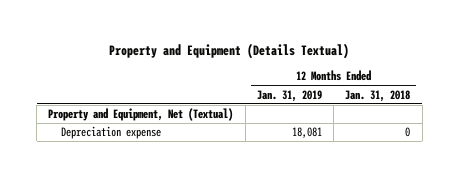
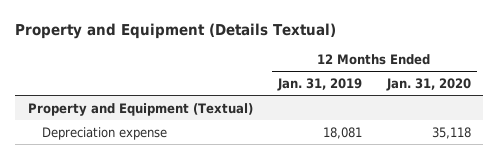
- | 12 Months Ended Jan. 31, 2019 | 12 Months Ended Jan. 31, 2018
+ | 12 Months Ended Jan. 31, 2019 | 12 Months Ended Jan. 31, 2020
- Property and Equipment, Net (Textual)
+ Property and Equipment (Textual)

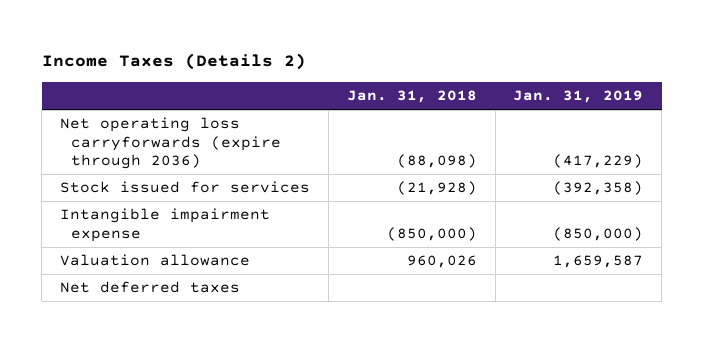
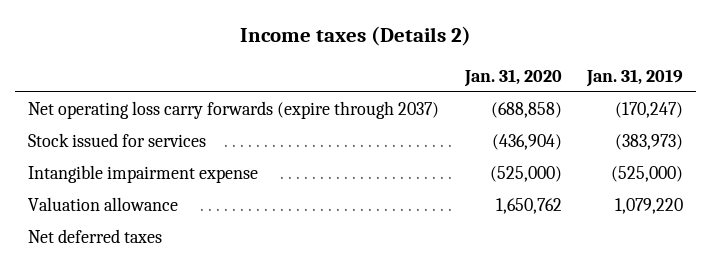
- Income Taxes (Details 2)
+ Income taxes (Details 2)
- | Jan. 31, 2018 | Jan. 31, 2019
+ | Jan. 31, 2020 | Jan. 31, 2019
- Net operating loss carryforwards (expire through 2036) | (88,098) | (417,229)
- Stock issued for services | (21,928) | (392,358)
- Intangible impairment expense | (850,000) | (850,000)
- Valuation allowance | 960,026 | 1,659,587
+ Net operating loss carry forwards (expire through 2037) | (688,858) | (170,247)
+ Stock issued for services | (436,904) | (383,973)
+ Intangible impairment expense | (525,000) | (525,000)
+ Valuation allowance | 1,650,762 | 1,079,220

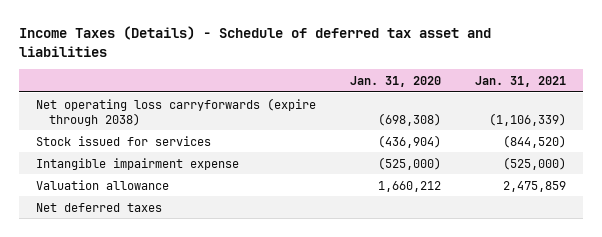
- Income taxes (Details 2)
+ Income Taxes (Details) - Schedule of deferred tax asset and liabilities
- | Jan. 31, 2020 | Jan. 31, 2019
+ | Jan. 31, 2020 | Jan. 31, 2021
- Net operating loss carry forwards (expire through 2037) | (688,858) | (170,247)
+ Net operating loss carryforwards (expire through 2038) | (698,308) | (1,106,339)
- Valuation allowance | 1,650,762 | 1,079,220
+ Valuation allowance | 1,660,212 | 2,475,859

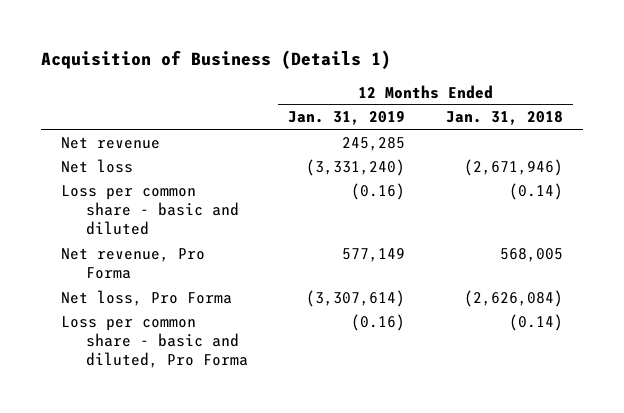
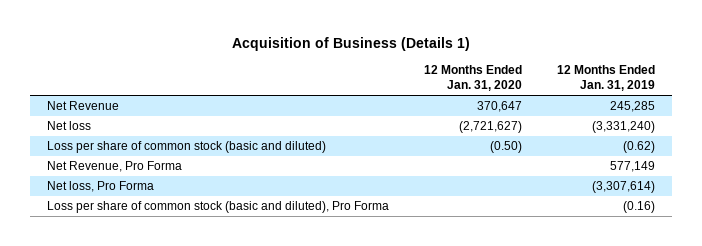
- | 12 Months Ended Jan. 31, 2019 | 12 Months Ended Jan. 31, 2018
+ | 12 Months Ended Jan. 31, 2020 | 12 Months Ended Jan. 31, 2019
- Net revenue | 245,285 |
+ Net Revenue | 370,647 | 245,285
- Loss per common share - basic and diluted | (0.16) | (0.14)
- Net revenue, Pro Forma | 577,149 | 568,005
+ Loss per share of common stock (basic and diluted) | (0.50) | (0.62)
+ Net Revenue, Pro Forma | | 577,149
- Loss per common share - basic and diluted, Pro Forma | (0.16) | (0.14)
+ Loss per share of common stock (basic and diluted), Pro Forma | | (0.16)

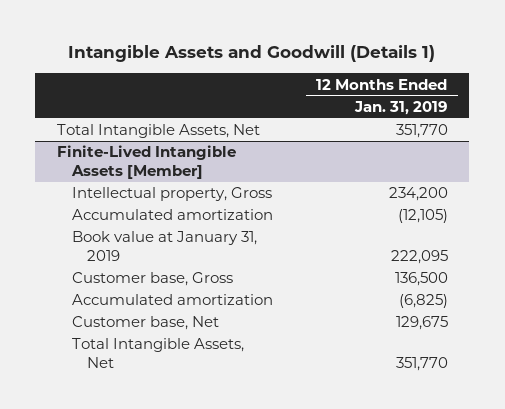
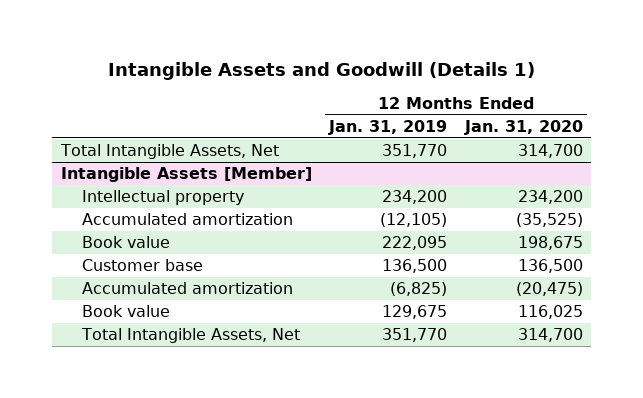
- | 12 Months Ended Jan. 31, 2019
+ | 12 Months Ended Jan. 31, 2019 | 12 Months Ended Jan. 31, 2020
- Finite-Lived Intangible Assets [Member]
- Intellectual property, Gross | 234,200
+ Intangible Assets [Member]
+ Intellectual property | 234,200 | 234,200
- Book value at January 31, 2019 | 222,095
- Customer base, Gross | 136,500
+ Book value | 222,095 | 198,675
+ Customer base | 136,500 | 136,500
- Customer base, Net | 129,675
+ Book value | 129,675 | 116,025

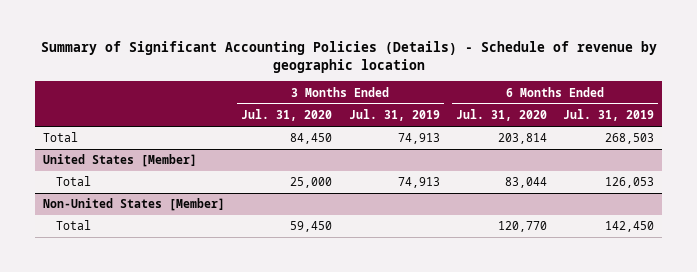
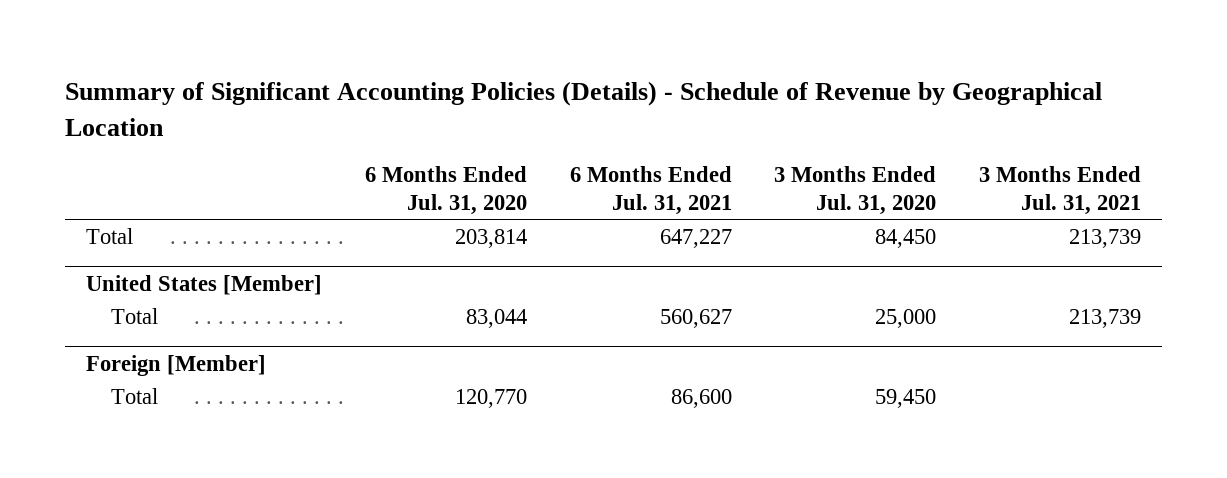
- Summary of Significant Accounting Policies (Details) - Schedule of revenue by geographic location
+ Summary of Significant Accounting Policies (Details) - Schedule of Revenue by Geographical Location
- | 3 Months Ended Jul. 31, 2020 | 3 Months Ended Jul. 31, 2019 | 6 Months Ended Jul. 31, 2020 | 6 Months Ended Jul. 31, 2019
+ | 6 Months Ended Jul. 31, 2020 | 6 Months Ended Jul. 31, 2021 | 3 Months Ended Jul. 31, 2020 | 3 Months Ended Jul. 31, 2021
- Non-United States [Member]
+ Foreign [Member]

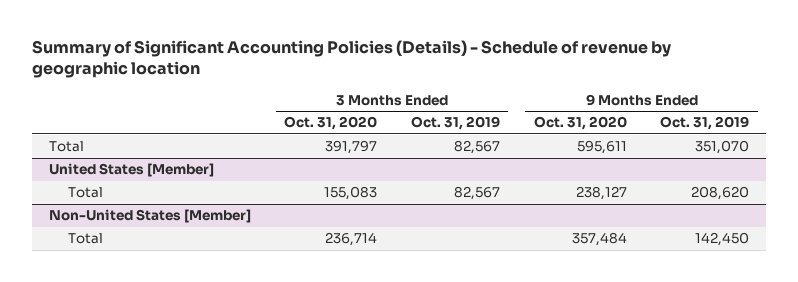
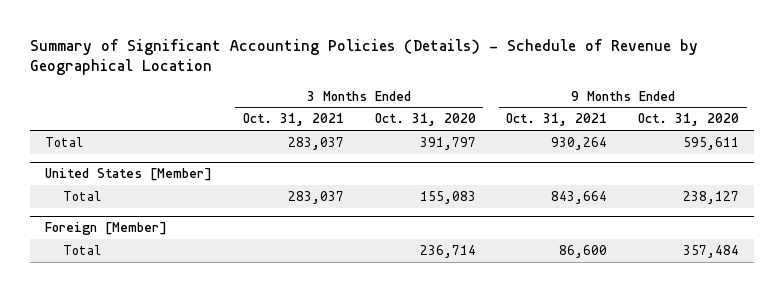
- Summary of Significant Accounting Policies (Details) - Schedule of revenue by geographic location
+ Summary of Significant Accounting Policies (Details) - Schedule of Revenue by Geographical Location
- | 3 Months Ended Oct. 31, 2020 | 3 Months Ended Oct. 31, 2019 | 9 Months Ended Oct. 31, 2020 | 9 Months Ended Oct. 31, 2019
+ | 3 Months Ended Oct. 31, 2021 | 3 Months Ended Oct. 31, 2020 | 9 Months Ended Oct. 31, 2021 | 9 Months Ended Oct. 31, 2020
- Non-United States [Member]
+ Foreign [Member]

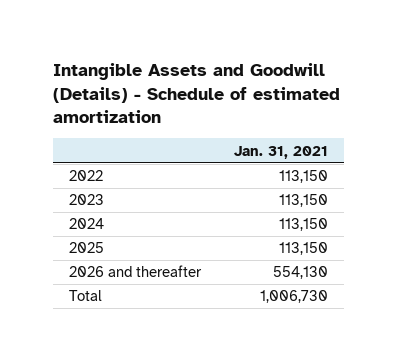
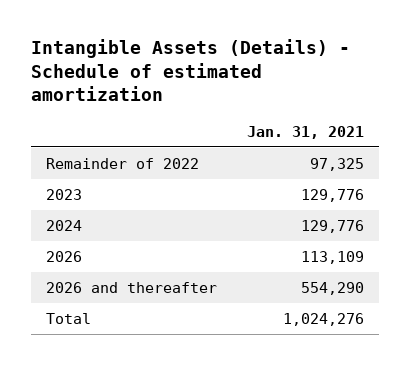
- Intangible Assets and Goodwill (Details) - Schedule of estimated amortization
+ Intangible Assets (Details) - Schedule of estimated amortization
- 2022 | 113,150
- 2023 | 113,150
- 2024 | 113,150
- 2025 | 113,150
- 2026 and thereafter | 554,130
- Total | 1,006,730
+ Remainder of 2022 | 97,325
+ 2023 | 129,776
+ 2024 | 129,776
+ 2026 | 113,109
+ 2026 and thereafter | 554,290
+ Total | 1,024,276

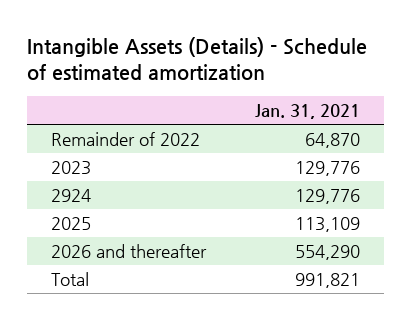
- Remainder of 2022 | 97,325
+ Remainder of 2022 | 64,870
- 2024 | 129,776
- 2026 | 113,109
+ 2924 | 129,776
+ 2025 | 113,109
- Total | 1,024,276
+ Total | 991,821

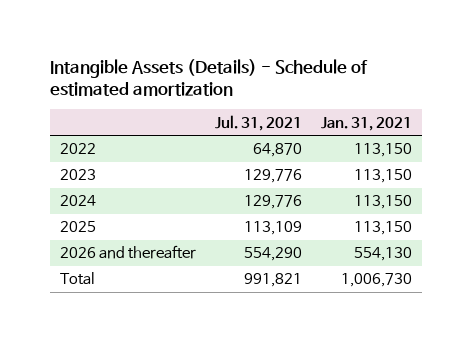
- | Jan. 31, 2021
+ | Jul. 31, 2021 | Jan. 31, 2021
- Remainder of 2022 | 64,870
- 2023 | 129,776
- 2924 | 129,776
- 2025 | 113,109
- 2026 and thereafter | 554,290
- Total | 991,821
+ 2022 | 64,870 | 113,150
+ 2023 | 129,776 | 113,150
+ 2024 | 129,776 | 113,150
+ 2025 | 113,109 | 113,150
+ 2026 and thereafter | 554,290 | 554,130
+ Total | 991,821 | 1,006,730

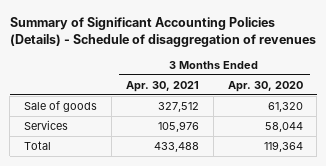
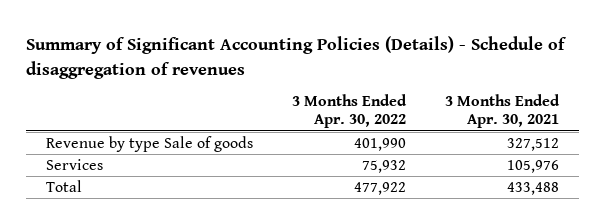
- | 3 Months Ended Apr. 30, 2021 | 3 Months Ended Apr. 30, 2020
+ | 3 Months Ended Apr. 30, 2022 | 3 Months Ended Apr. 30, 2021
- Sale of goods | 327,512 | 61,320
+ Revenue by type Sale of goods | 401,990 | 327,512

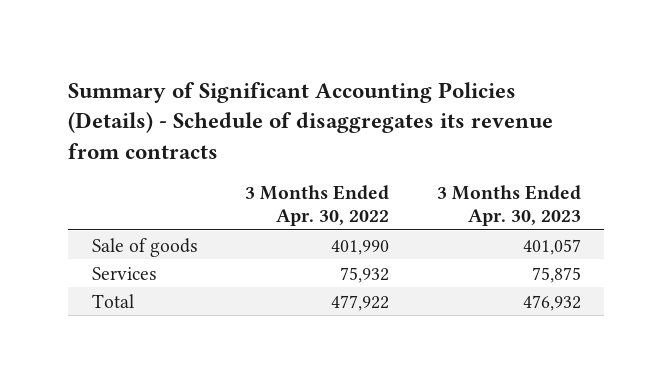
- Summary of Significant Accounting Policies (Details) - Schedule of disaggregation of revenues
+ Summary of Significant Accounting Policies (Details) - Schedule of disaggregates its revenue from contracts
- | 3 Months Ended Apr. 30, 2022 | 3 Months Ended Apr. 30, 2021
+ | 3 Months Ended Apr. 30, 2022 | 3 Months Ended Apr. 30, 2023
- Revenue by type Sale of goods | 401,990 | 327,512
+ Sale of goods | 401,990 | 401,057

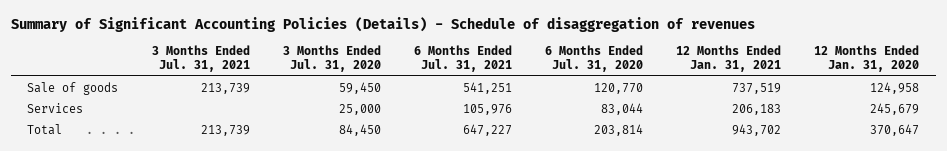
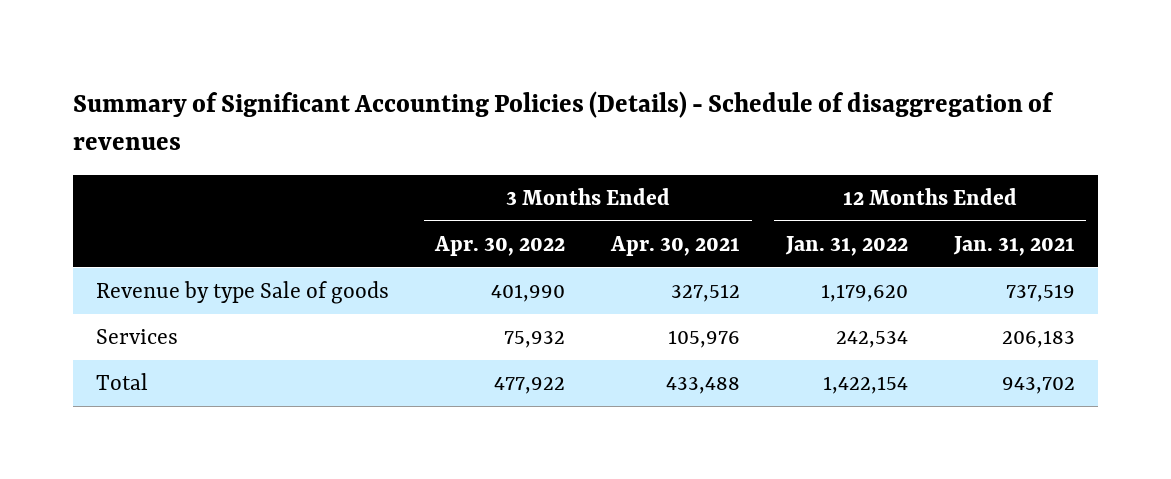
- | 3 Months Ended Jul. 31, 2021 | 3 Months Ended Jul. 31, 2020 | 6 Months Ended Jul. 31, 2021 | 6 Months Ended Jul. 31, 2020 | 12 Months Ended Jan. 31, 2021 | 12 Months Ended Jan. 31, 2020
+ | 3 Months Ended Apr. 30, 2022 | 3 Months Ended Apr. 30, 2021 | 12 Months Ended Jan. 31, 2022 | 12 Months Ended Jan. 31, 2021
- Sale of goods | 213,739 | 59,450 | 541,251 | 120,770 | 737,519 | 124,958
+ Revenue by type Sale of goods | 401,990 | 327,512 | 1,179,620 | 737,519

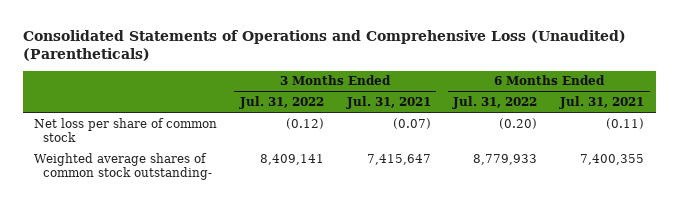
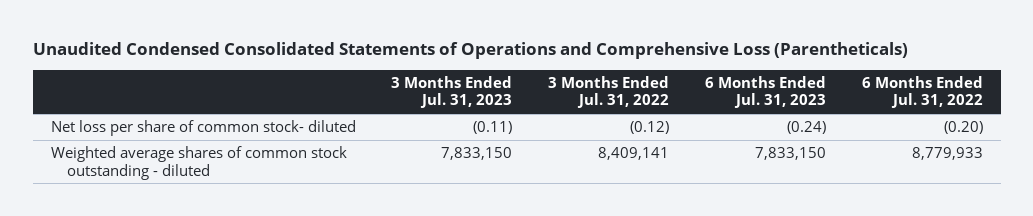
- Consolidated Statements of Operations and Comprehensive Loss (Unaudited) (Parentheticals)
+ Unaudited Condensed Consolidated Statements of Operations and Comprehensive Loss (Parentheticals)
- | 3 Months Ended Jul. 31, 2022 | 3 Months Ended Jul. 31, 2021 | 6 Months Ended Jul. 31, 2022 | 6 Months Ended Jul. 31, 2021
+ | 3 Months Ended Jul. 31, 2023 | 3 Months Ended Jul. 31, 2022 | 6 Months Ended Jul. 31, 2023 | 6 Months Ended Jul. 31, 2022
- Net loss per share of common stock | (0.12) | (0.07) | (0.20) | (0.11)
- Weighted average shares of common stock outstanding- | 8,409,141 | 7,415,647 | 8,779,933 | 7,400,355
+ Net loss per share of common stock- diluted | (0.11) | (0.12) | (0.24) | (0.20)
+ Weighted average shares of common stock outstanding - diluted | 7,833,150 | 8,409,141 | 7,833,150 | 8,779,933

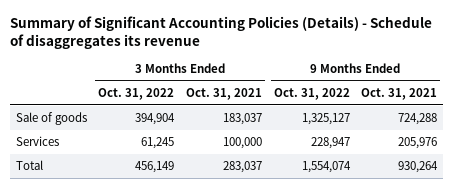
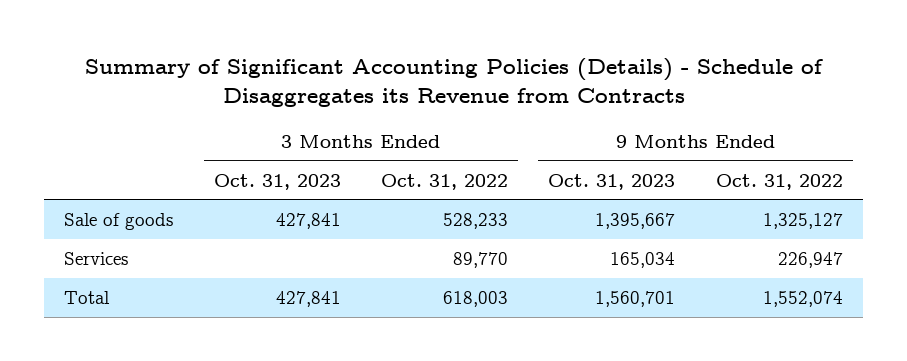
- Summary of Significant Accounting Policies (Details) - Schedule of disaggregates its revenue
+ Summary of Significant Accounting Policies (Details) - Schedule of Disaggregates its Revenue from Contracts
- | 3 Months Ended Oct. 31, 2022 | 3 Months Ended Oct. 31, 2021 | 9 Months Ended Oct. 31, 2022 | 9 Months Ended Oct. 31, 2021
+ | 3 Months Ended Oct. 31, 2023 | 3 Months Ended Oct. 31, 2022 | 9 Months Ended Oct. 31, 2023 | 9 Months Ended Oct. 31, 2022
- Sale of goods | 394,904 | 183,037 | 1,325,127 | 724,288
- Services | 61,245 | 100,000 | 228,947 | 205,976
- Total | 456,149 | 283,037 | 1,554,074 | 930,264
+ Sale of goods | 427,841 | 528,233 | 1,395,667 | 1,325,127
+ Services | | 89,770 | 165,034 | 226,947
+ Total | 427,841 | 618,003 | 1,560,701 | 1,552,074

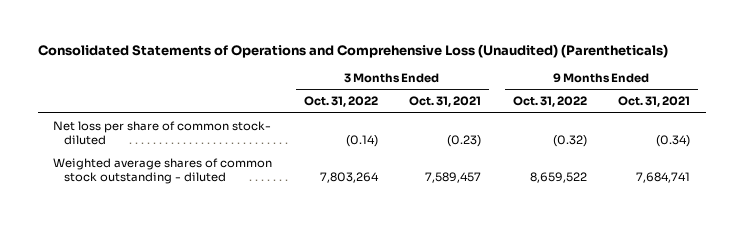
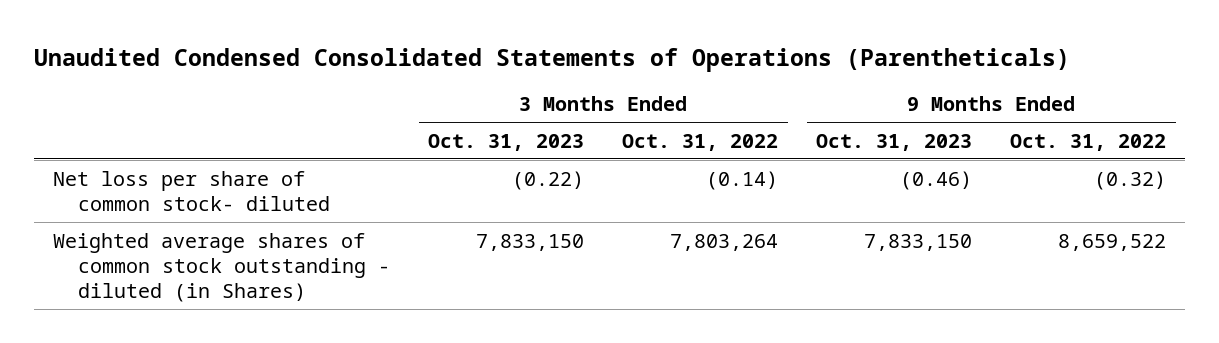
- Consolidated Statements of Operations and Comprehensive Loss (Unaudited) (Parentheticals)
+ Unaudited Condensed Consolidated Statements of Operations (Parentheticals)
- | 3 Months Ended Oct. 31, 2022 | 3 Months Ended Oct. 31, 2021 | 9 Months Ended Oct. 31, 2022 | 9 Months Ended Oct. 31, 2021
+ | 3 Months Ended Oct. 31, 2023 | 3 Months Ended Oct. 31, 2022 | 9 Months Ended Oct. 31, 2023 | 9 Months Ended Oct. 31, 2022
- Weighted average shares of common stock outstanding - diluted | 7,803,264 | 7,589,457 | 8,659,522 | 7,684,741
+ Weighted average shares of common stock outstanding - diluted (in Shares) | 7,833,150 | 7,803,264 | 7,833,150 | 8,659,522

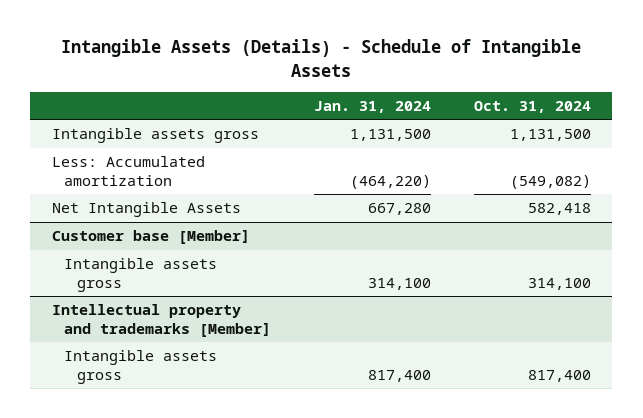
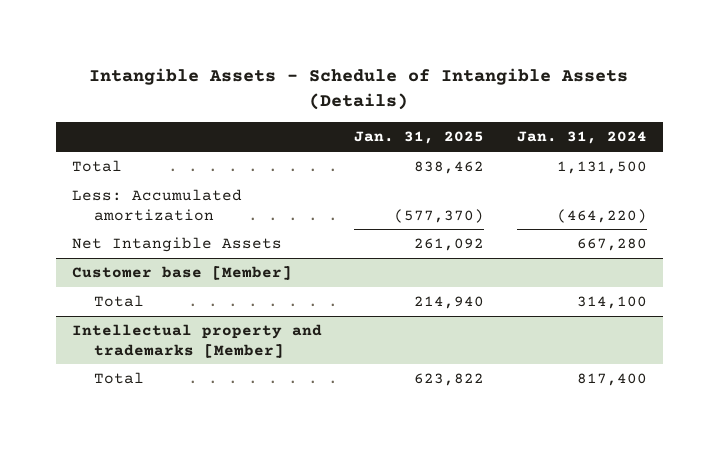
- Intangible Assets (Details) - Schedule of Intangible Assets
+ Intangible Assets - Schedule of Intangible Assets (Details)
- | Jan. 31, 2024 | Oct. 31, 2024
+ | Jan. 31, 2025 | Jan. 31, 2024
- Intangible assets gross | 1,131,500 | 1,131,500
+ Total | 838,462 | 1,131,500
@ Customer base [Member]
- Intangible assets gross | 314,100 | 314,100
+ Total | 214,940 | 314,100
@ Intellectual property and trademarks [Member]
- Intangible assets gross | 817,400 | 817,400
+ Total | 623,822 | 817,400

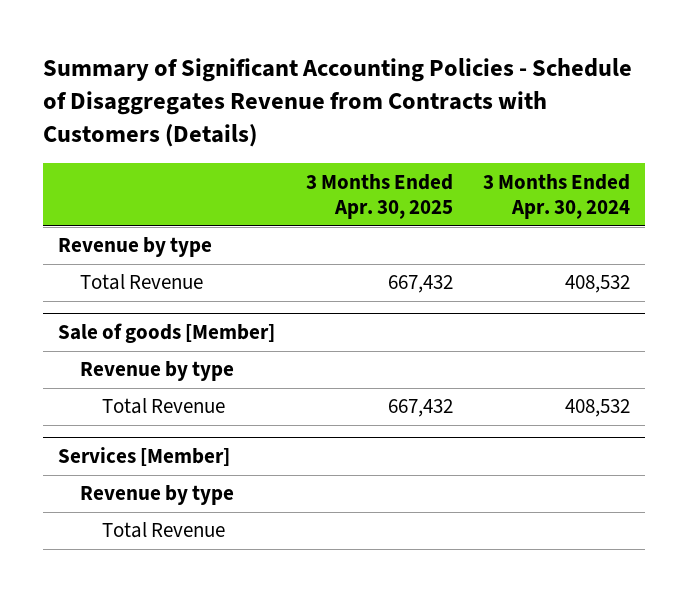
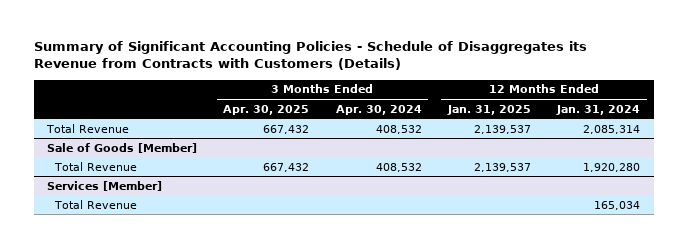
- Summary of Significant Accounting Policies - Schedule of Disaggregates Revenue from Contracts with Customers (Details)
+ Summary of Significant Accounting Policies - Schedule of Disaggregates its Revenue from Contracts with Customers (Details)
- | 3 Months Ended Apr. 30, 2025 | 3 Months Ended Apr. 30, 2024
+ | 3 Months Ended Apr. 30, 2025 | 3 Months Ended Apr. 30, 2024 | 12 Months Ended Jan. 31, 2025 | 12 Months Ended Jan. 31, 2024
- Revenue by type
- Sale of goods [Member]
- Revenue by type
+ Sale of Goods [Member]
@ Services [Member]
- Revenue by type

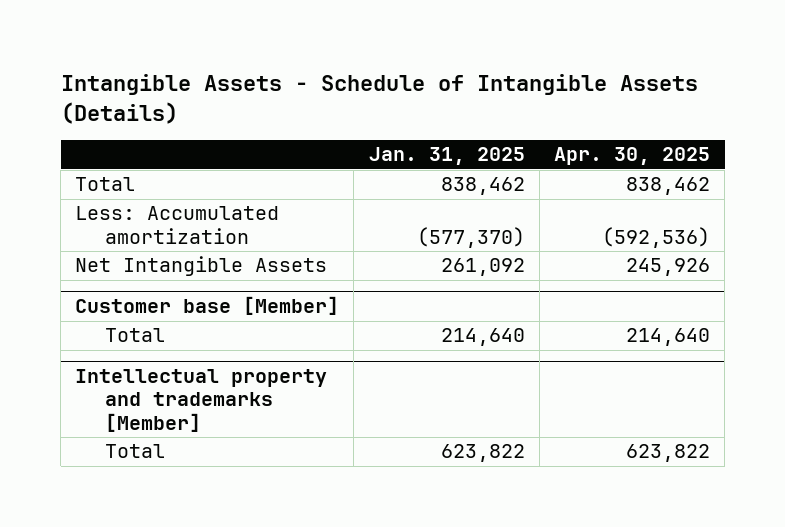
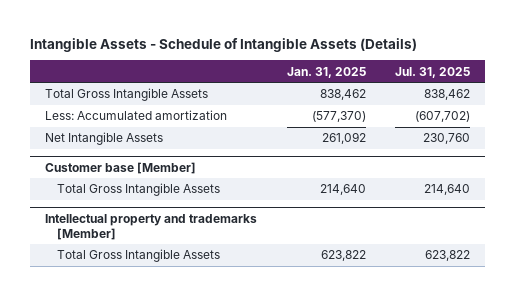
- | Jan. 31, 2025 | Apr. 30, 2025
+ | Jan. 31, 2025 | Jul. 31, 2025
- Total | 838,462 | 838,462
+ Total Gross Intangible Assets | 838,462 | 838,462
@ Customer base [Member]
- Total | 214,640 | 214,640
+ Total Gross Intangible Assets | 214,640 | 214,640
@ Intellectual property and trademarks [Member]
- Total | 623,822 | 623,822
+ Total Gross Intangible Assets | 623,822 | 623,822

